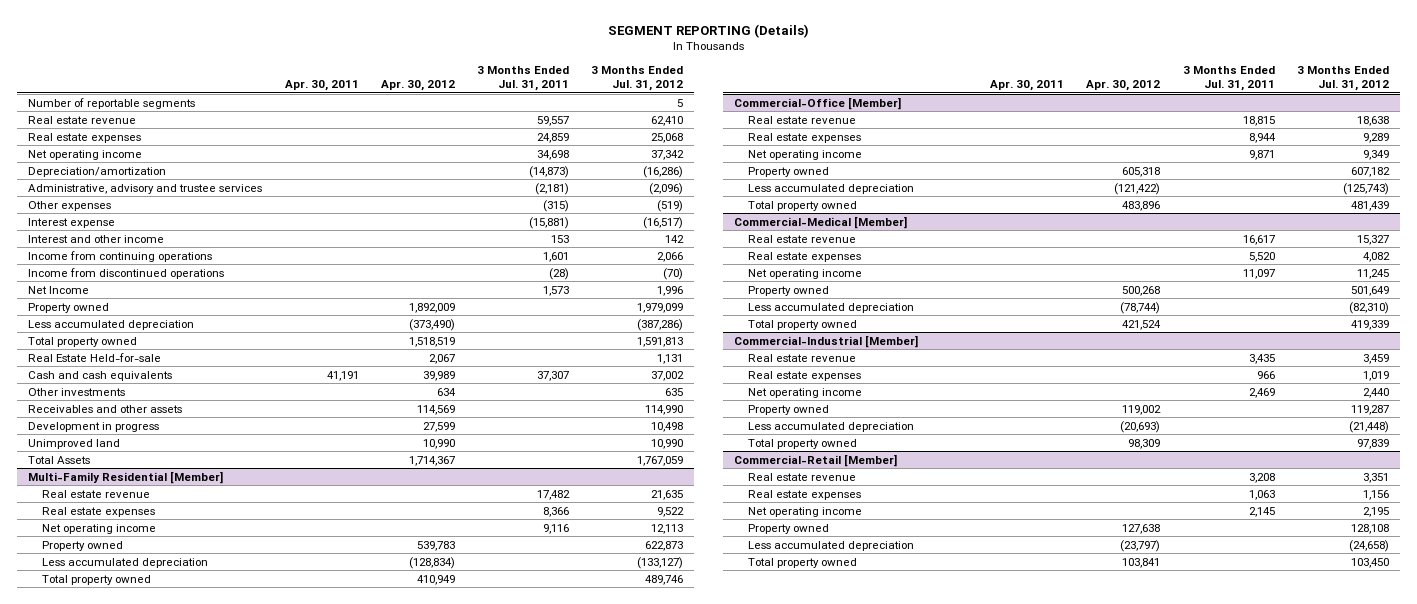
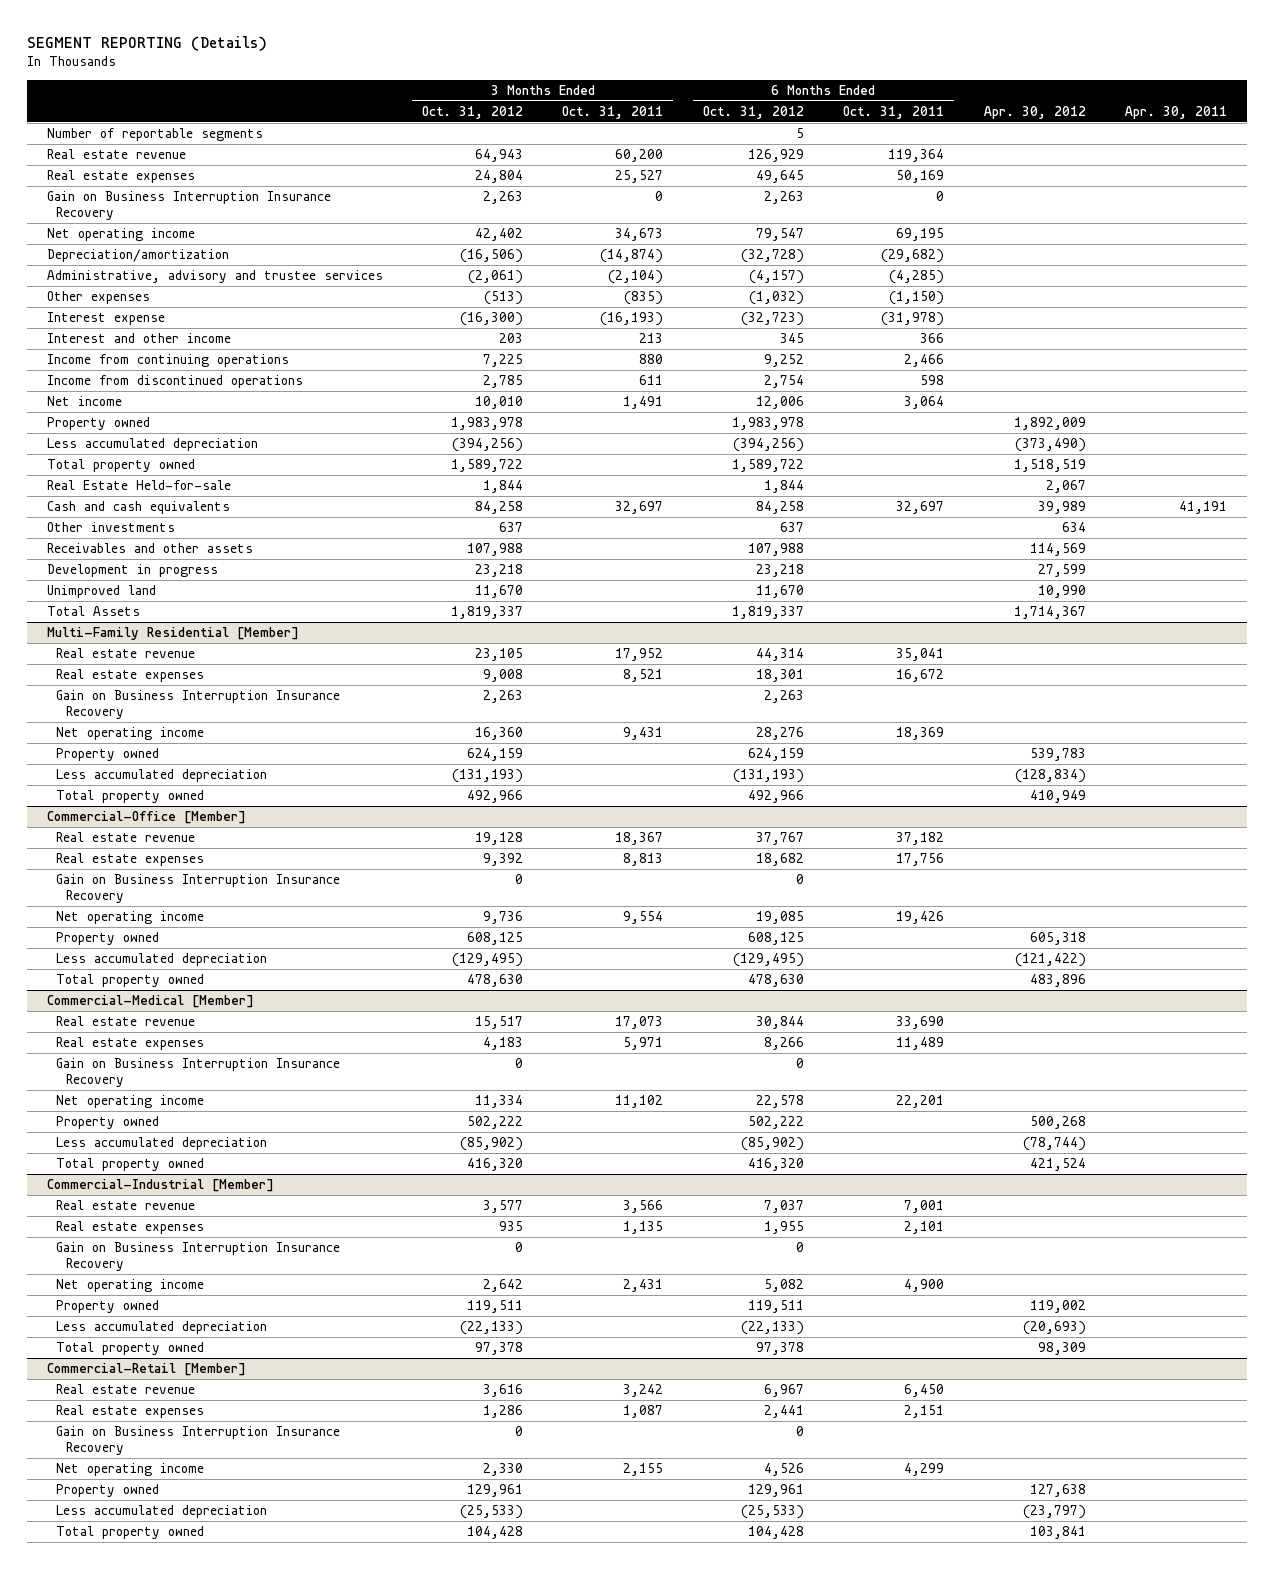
- | Apr. 30, 2011 | Apr. 30, 2012 | 3 Months Ended Jul. 31, 2011 | 3 Months Ended Jul. 31, 2012
+ | 3 Months Ended Oct. 31, 2012 | 3 Months Ended Oct. 31, 2011 | 6 Months Ended Oct. 31, 2012 | 6 Months Ended Oct. 31, 2011 | Apr. 30, 2012 | Apr. 30, 2011
+ Gain on Business Interruption Insurance Recovery | 2,263 | 0 | 2,263 | 0 | |
- Net Income | | | 1,573 | 1,996
+ Net income | 10,010 | 1,491 | 12,006 | 3,064 | |
@ Multi-Family Residential [Member]
+ Gain on Business Interruption Insurance Recovery | 2,263 | | 2,263 | | |
@ Commercial-Office [Member]
+ Gain on Business Interruption Insurance Recovery | 0 | | 0 | | |
@ Commercial-Medical [Member]
+ Gain on Business Interruption Insurance Recovery | 0 | | 0 | | |
@ Commercial-Industrial [Member]
+ Gain on Business Interruption Insurance Recovery | 0 | | 0 | | |
@ Commercial-Retail [Member]
+ Gain on Business Interruption Insurance Recovery | 0 | | 0 | | |

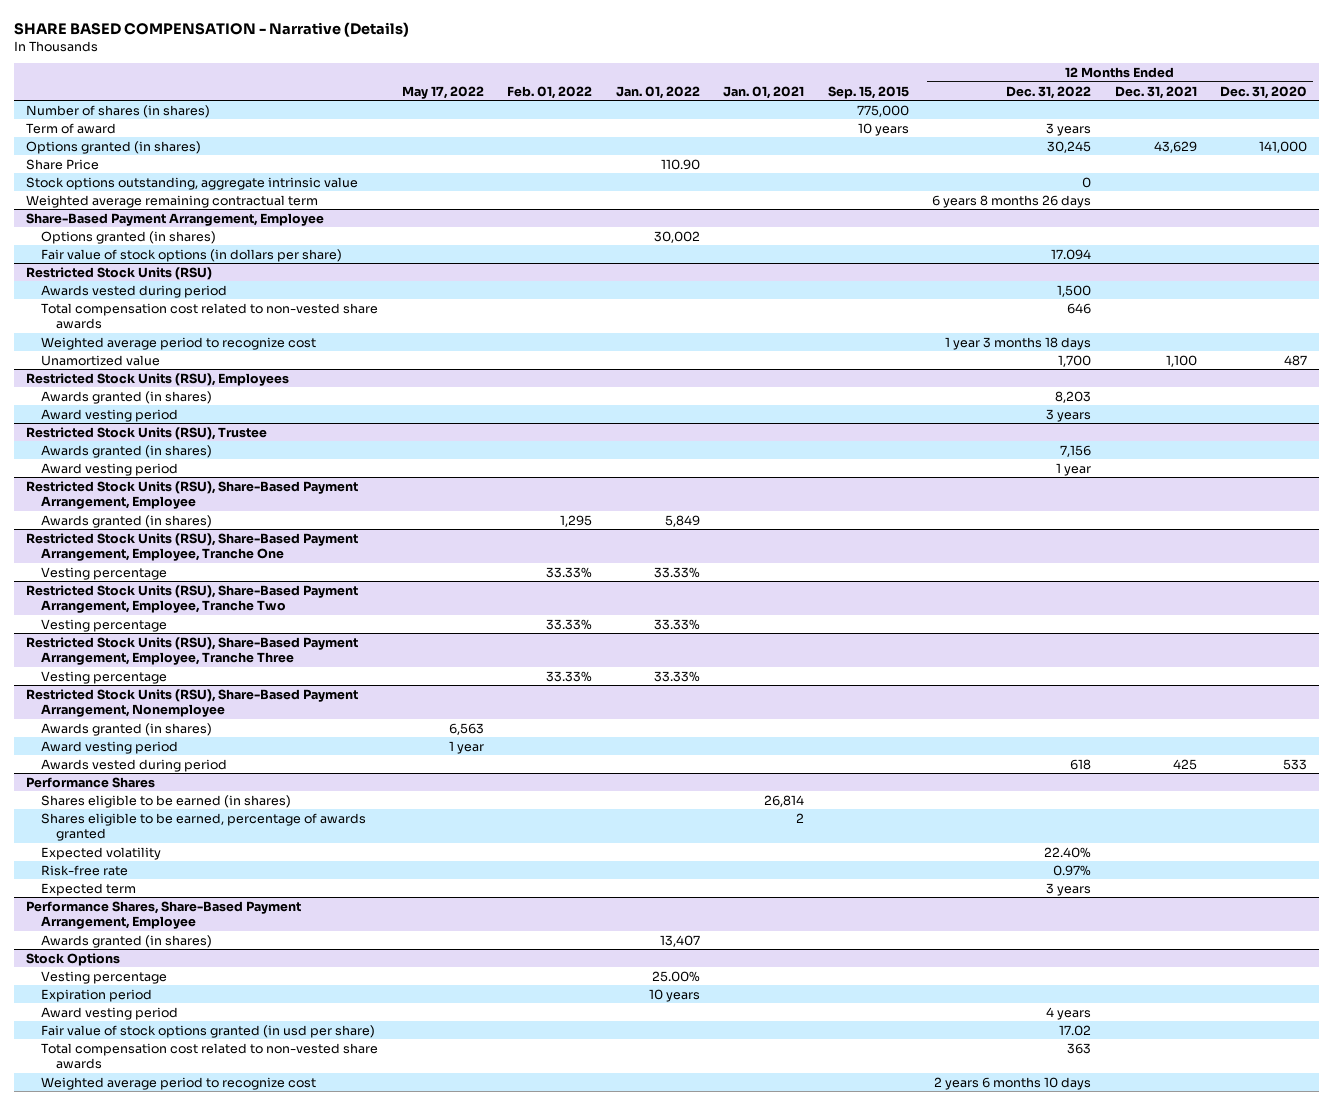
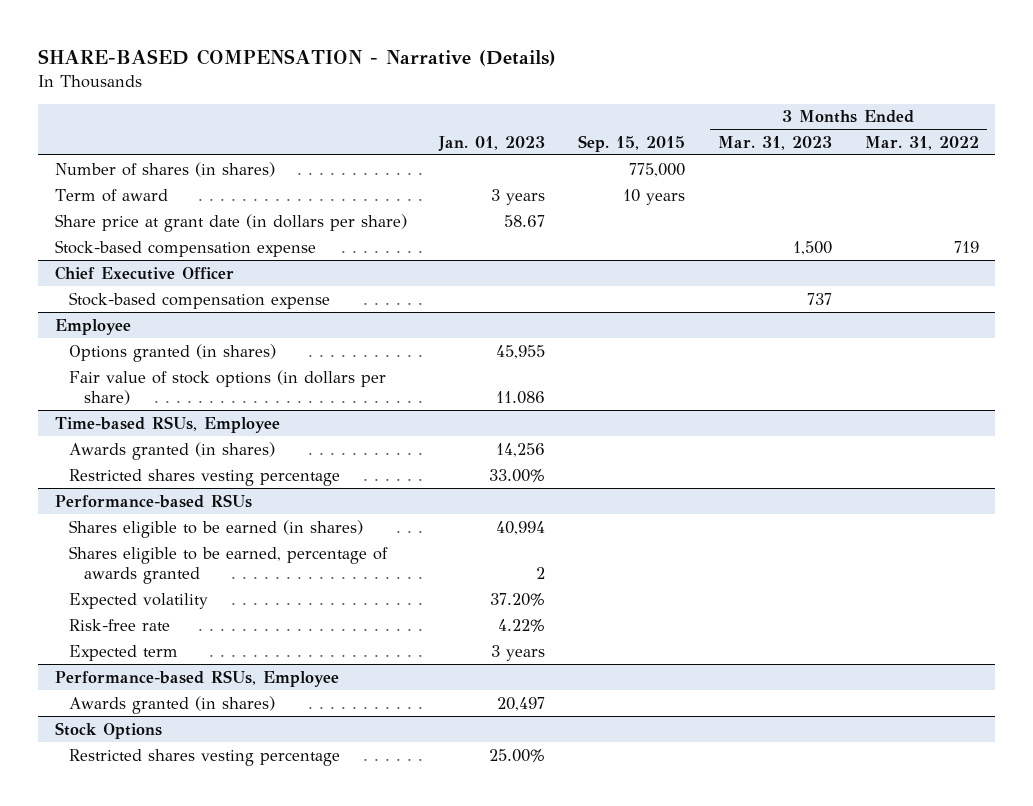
- SHARE BASED COMPENSATION - Narrative (Details)
+ SHARE-BASED COMPENSATION - Narrative (Details)
- | May 17, 2022 | Feb. 01, 2022 | Jan. 01, 2022 | Jan. 01, 2021 | Sep. 15, 2015 | 12 Months Ended Dec. 31, 2022 | 12 Months Ended Dec. 31, 2021 | 12 Months Ended Dec. 31, 2020
+ | Jan. 01, 2023 | Sep. 15, 2015 | 3 Months Ended Mar. 31, 2023 | 3 Months Ended Mar. 31, 2022
- Options granted (in shares) | | | | | | 30,245 | 43,629 | 141,000
- Share Price | | | 110.90 | | | | |
- Stock options outstanding, aggregate intrinsic value | | | | | | 0 | |
- Weighted average remaining contractual term | | | | | | 6 years 8 months 26 days | |
- Share-Based Payment Arrangement, Employee
+ Share price at grant date (in dollars per share) | 58.67 | | |
+ Stock-based compensation expense | | | 1,500 | 719
+ Chief Executive Officer
+ Stock-based compensation expense | | | 737 |
+ Employee
- Restricted Stock Units (RSU)
- Awards vested during period | | | | | | 1,500 | |
- Total compensation cost related to non-vested share awards | | | | | | 646 | |
- Weighted average period to recognize cost | | | | | | 1 year 3 months 18 days | |
- Unamortized value | | | | | | 1,700 | 1,100 | 487
- Restricted Stock Units (RSU), Employees
- Awards granted (in shares) | | | | | | 8,203 | |
- Award vesting period | | | | | | 3 years | |
- Restricted Stock Units (RSU), Trustee
- Awards granted (in shares) | | | | | | 7,156 | |
- Award vesting period | | | | | | 1 year | |
- Restricted Stock Units (RSU), Share-Based Payment Arrangement, Employee
- Awards granted (in shares) | | 1,295 | 5,849 | | | | |
- Restricted Stock Units (RSU), Share-Based Payment Arrangement, Employee, Tranche One
- Vesting percentage | | 33.33% | 33.33% | | | | |
- Restricted Stock Units (RSU), Share-Based Payment Arrangement, Employee, Tranche Two
- Vesting percentage | | 33.33% | 33.33% | | | | |
- Restricted Stock Units (RSU), Share-Based Payment Arrangement, Employee, Tranche Three
- Vesting percentage | | 33.33% | 33.33% | | | | |
- Restricted Stock Units (RSU), Share-Based Payment Arrangement, Nonemployee
- Awards granted (in shares) | 6,563 | | | | | | |
- Award vesting period | 1 year | | | | | | |
- Awards vested during period | | | | | | 618 | 425 | 533
- Performance Shares
+ Time-based RSUs, Employee
+ Awards granted (in shares) | 14,256 | | |
+ Restricted shares vesting percentage | 33.00% | | |
+ Performance-based RSUs
- Performance Shares, Share-Based Payment Arrangement, Employee
- Awards granted (in shares) | | | 13,407 | | | | |
+ Performance-based RSUs, Employee
+ Awards granted (in shares) | 20,497 | | |
@ Stock Options
- Vesting percentage | | | 25.00% | | | | |
- Expiration period | | | 10 years | | | | |
- Award vesting period | | | | | | 4 years | |
- Fair value of stock options granted (in usd per share) | | | | | | 17.02 | |
- Total compensation cost related to non-vested share awards | | | | | | 363 | |
- Weighted average period to recognize cost | | | | | | 2 years 6 months 10 days | |
+ Restricted shares vesting percentage | 25.00% | | |

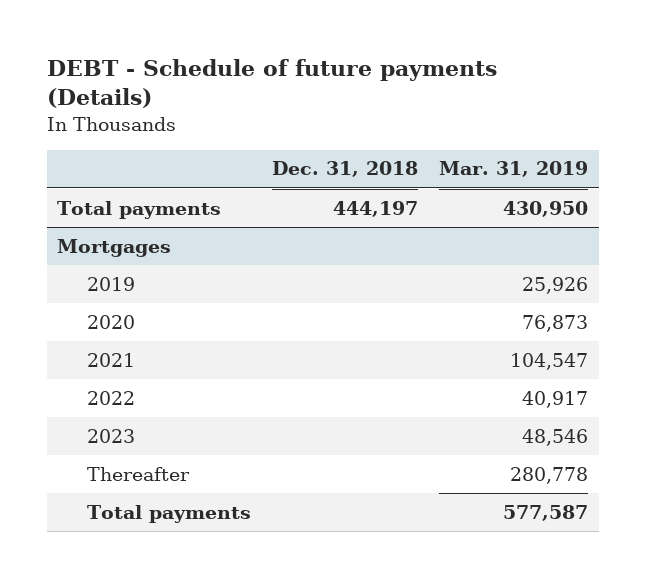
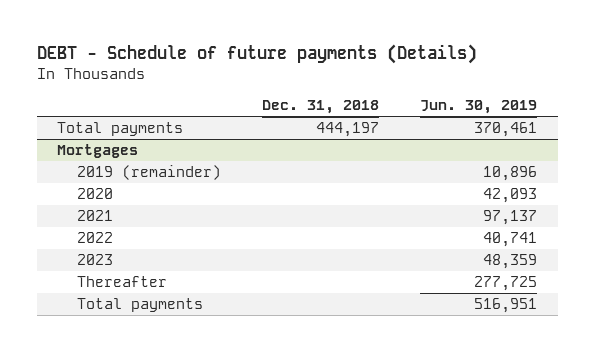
- | Dec. 31, 2018 | Mar. 31, 2019
+ | Dec. 31, 2018 | Jun. 30, 2019
@ Mortgages
- 2019 | | 25,926
+ 2019 (remainder) | | 10,896

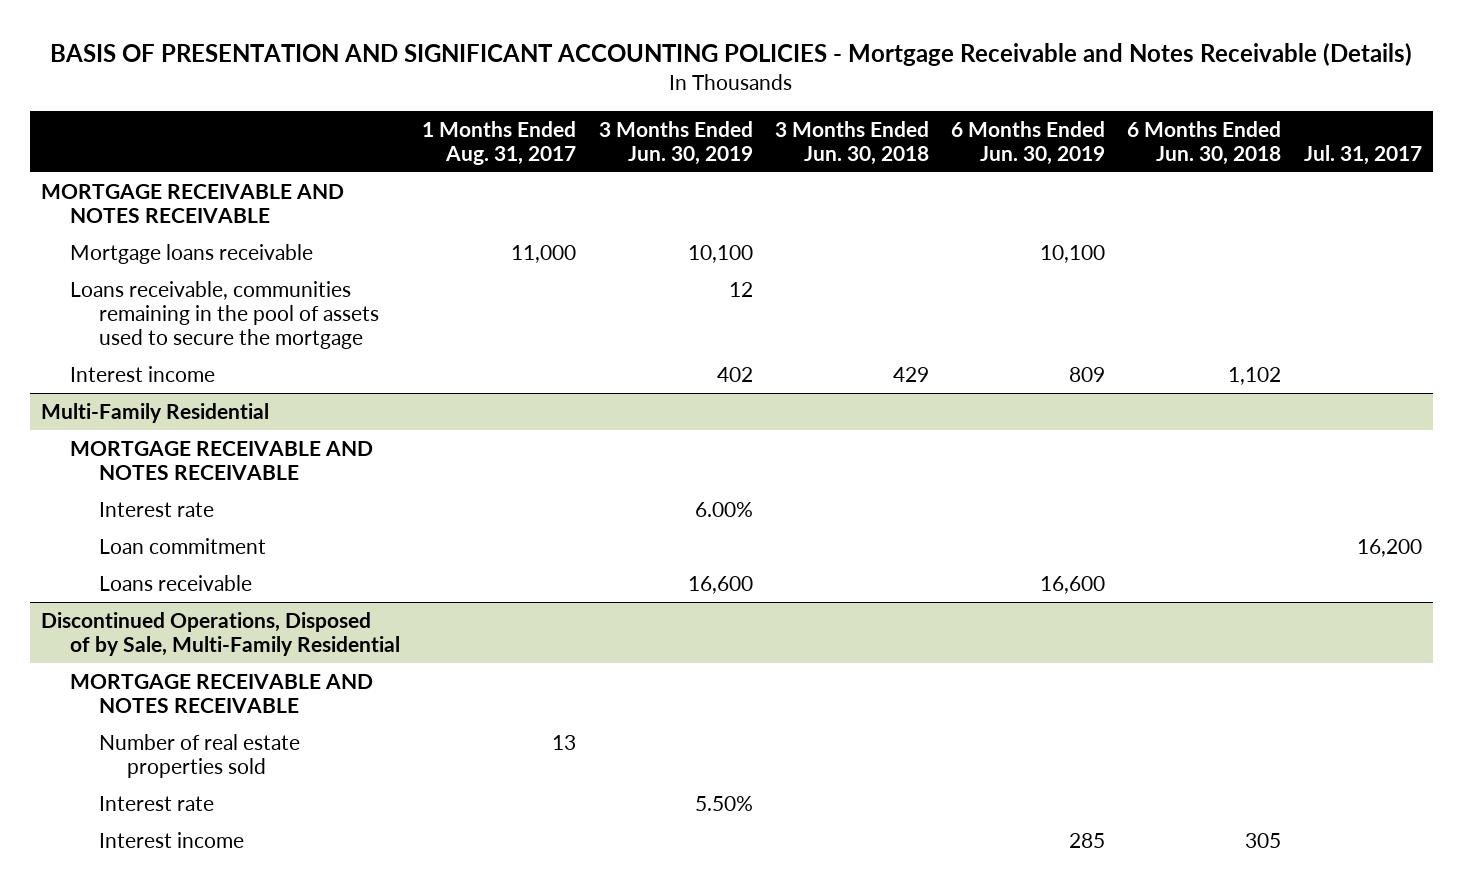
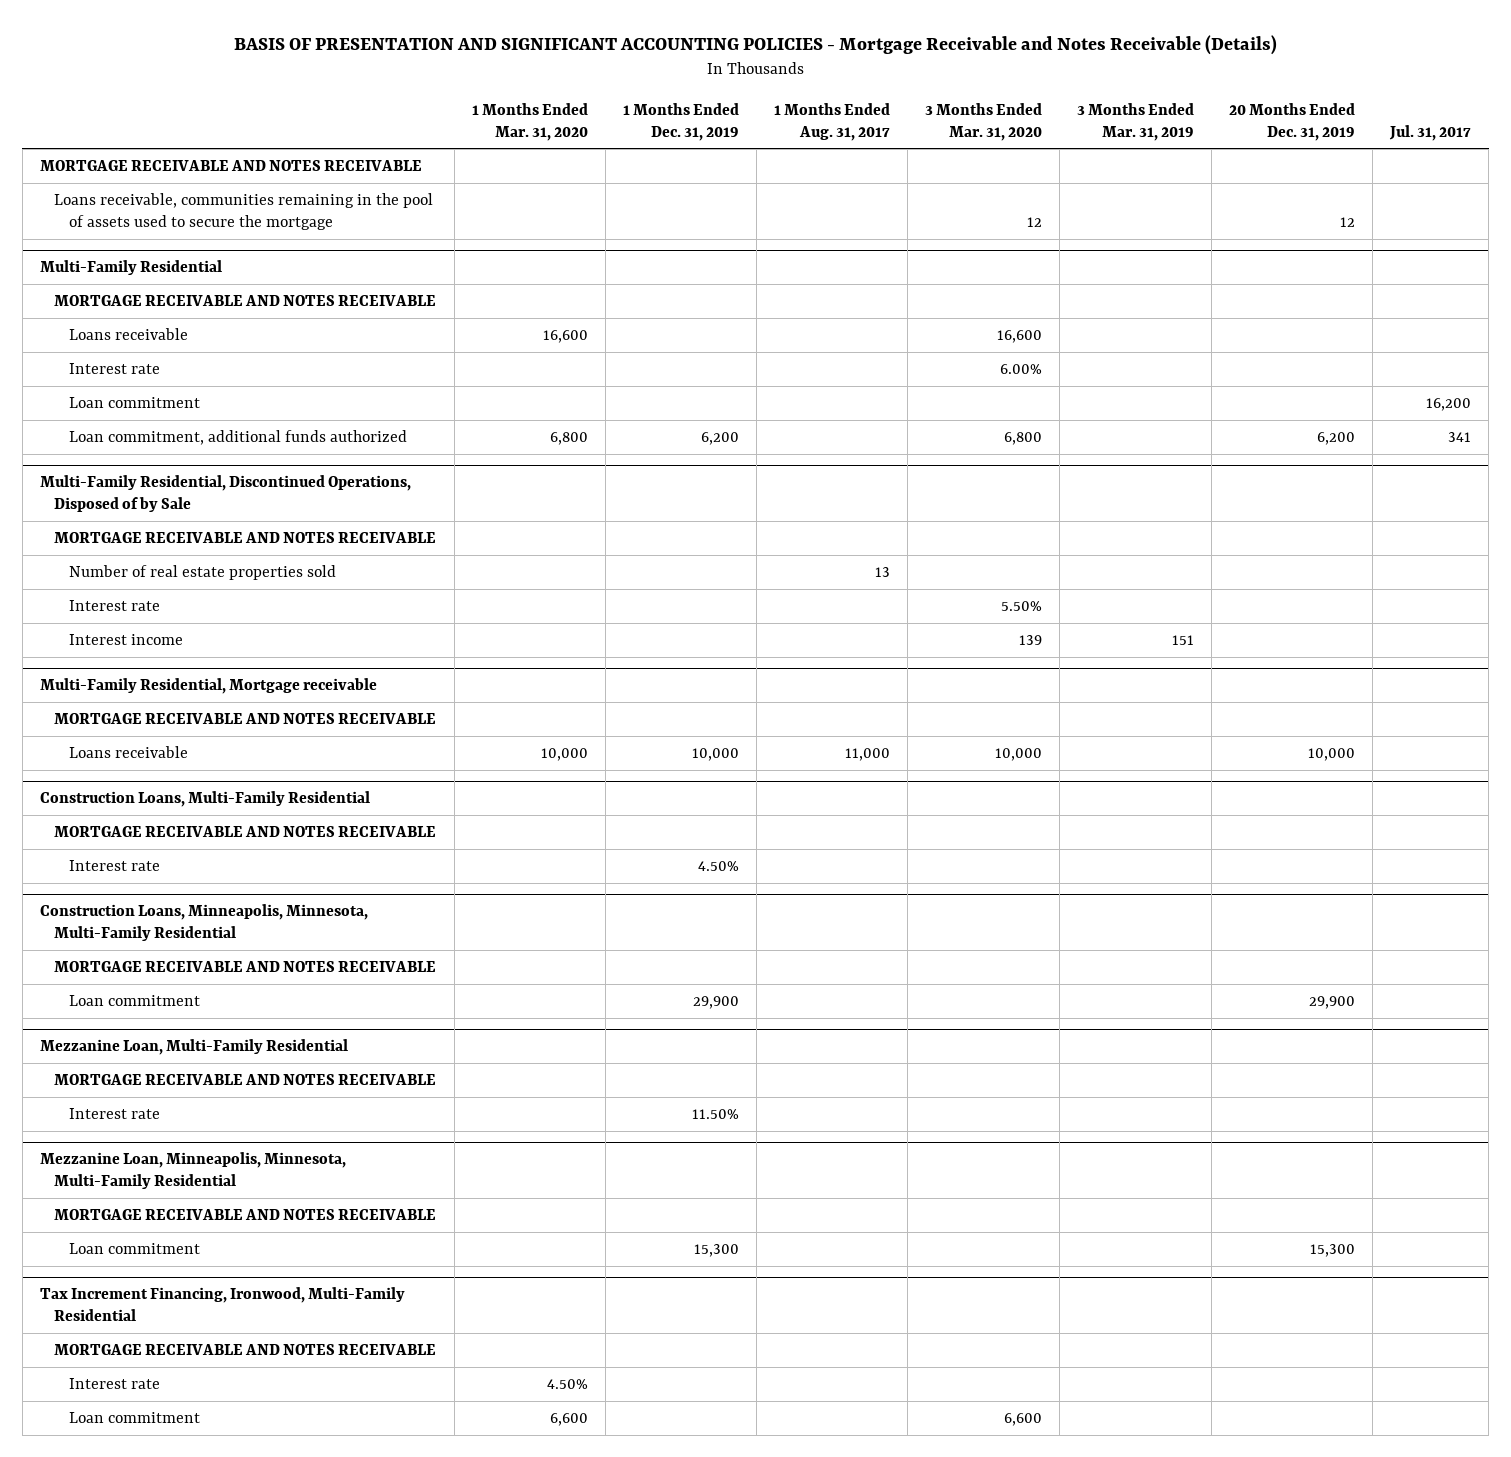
- | 1 Months Ended Aug. 31, 2017 | 3 Months Ended Jun. 30, 2019 | 3 Months Ended Jun. 30, 2018 | 6 Months Ended Jun. 30, 2019 | 6 Months Ended Jun. 30, 2018 | Jul. 31, 2017
+ | 1 Months Ended Mar. 31, 2020 | 1 Months Ended Dec. 31, 2019 | 1 Months Ended Aug. 31, 2017 | 3 Months Ended Mar. 31, 2020 | 3 Months Ended Mar. 31, 2019 | 20 Months Ended Dec. 31, 2019 | Jul. 31, 2017
- Mortgage loans receivable | 11,000 | 10,100 | | 10,100 | |
- Interest income | | 402 | 429 | 809 | 1,102 |
@ Multi-Family Residential
moved up: Loans receivable | 16,600 | | | 16,600 | | |
- Discontinued Operations, Disposed of by Sale, Multi-Family Residential
@ Multi-Family Residential
+ Loan commitment, additional funds authorized | 6,800 | 6,200 | | 6,800 | | 6,200 | 341
+ Multi-Family Residential, Discontinued Operations, Disposed of by Sale
+ Multi-Family Residential, Mortgage receivable
+ MORTGAGE RECEIVABLE AND NOTES RECEIVABLE
+ Loans receivable | 10,000 | 10,000 | 11,000 | 10,000 | | 10,000 |
+ Construction Loans, Multi-Family Residential
+ MORTGAGE RECEIVABLE AND NOTES RECEIVABLE
+ Interest rate | | 4.50% | | | | |
+ Construction Loans, Minneapolis, Minnesota, Multi-Family Residential
+ MORTGAGE RECEIVABLE AND NOTES RECEIVABLE
+ Loan commitment | | 29,900 | | | | 29,900 |
+ Mezzanine Loan, Multi-Family Residential
+ MORTGAGE RECEIVABLE AND NOTES RECEIVABLE
+ Interest rate | | 11.50% | | | | |
+ Mezzanine Loan, Minneapolis, Minnesota, Multi-Family Residential
+ MORTGAGE RECEIVABLE AND NOTES RECEIVABLE
+ Loan commitment | | 15,300 | | | | 15,300 |
+ Tax Increment Financing, Ironwood, Multi-Family Residential
+ MORTGAGE RECEIVABLE AND NOTES RECEIVABLE
+ Interest rate | 4.50% | | | | | |
+ Loan commitment | 6,600 | | | 6,600 | | |

